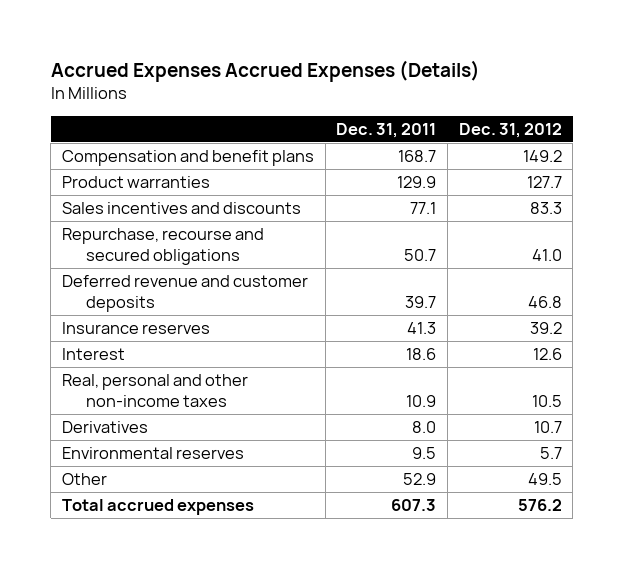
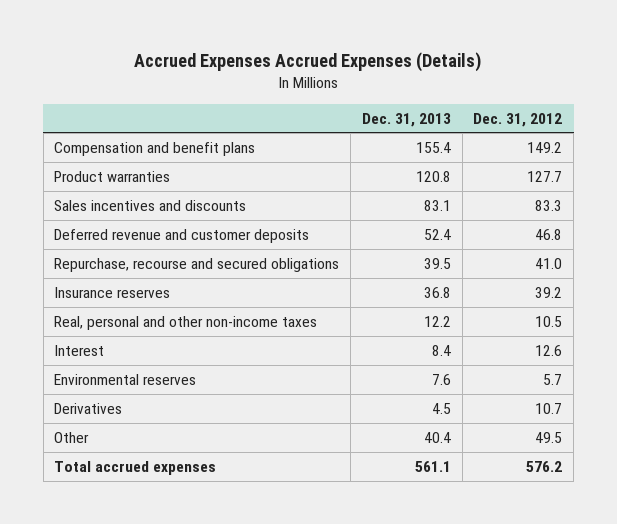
- | Dec. 31, 2011 | Dec. 31, 2012
+ | Dec. 31, 2013 | Dec. 31, 2012
moved down: Repurchase, recourse and secured obligations | 39.5 | 41.0
moved down: Interest | 8.4 | 12.6
moved down: Derivatives | 4.5 | 10.7

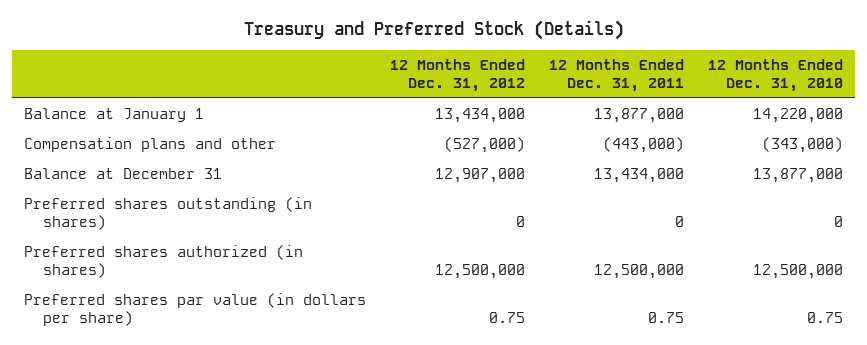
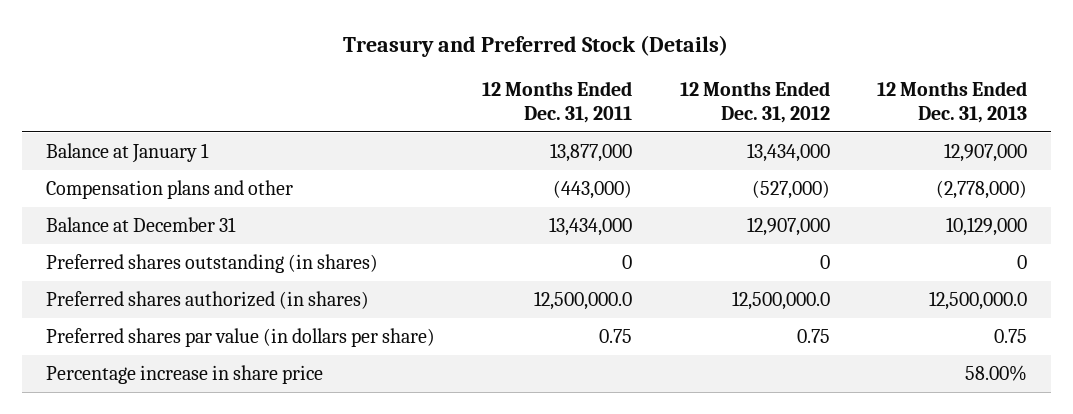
- | 12 Months Ended Dec. 31, 2012 | 12 Months Ended Dec. 31, 2011 | 12 Months Ended Dec. 31, 2010
+ | 12 Months Ended Dec. 31, 2011 | 12 Months Ended Dec. 31, 2012 | 12 Months Ended Dec. 31, 2013
- Preferred shares authorized (in shares) | 12,500,000 | 12,500,000 | 12,500,000
+ Preferred shares authorized (in shares) | 12,500,000.0 | 12,500,000.0 | 12,500,000.0
+ Percentage increase in share price | | | 58.00%

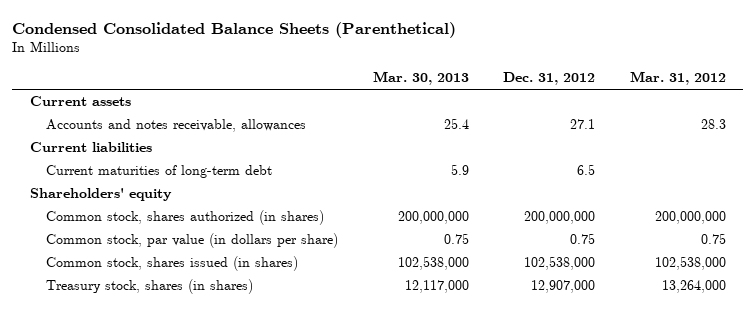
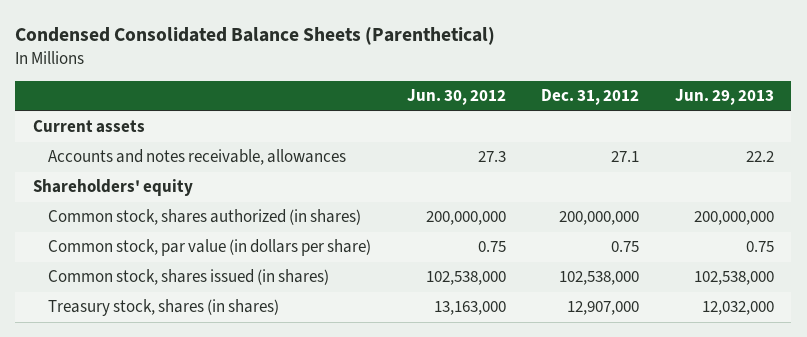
- | Mar. 30, 2013 | Dec. 31, 2012 | Mar. 31, 2012
+ | Jun. 30, 2012 | Dec. 31, 2012 | Jun. 29, 2013
- Current liabilities
- Current maturities of long-term debt | 5.9 | 6.5 |

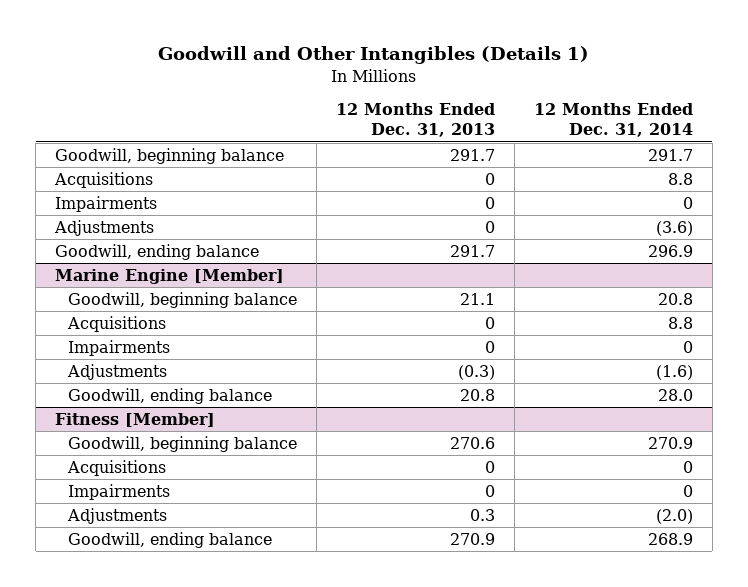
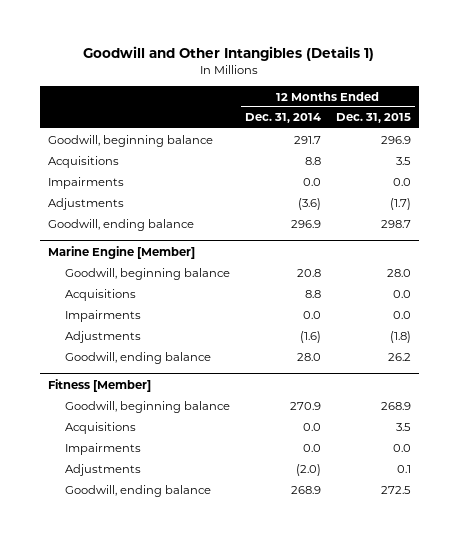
- | 12 Months Ended Dec. 31, 2013 | 12 Months Ended Dec. 31, 2014
+ | 12 Months Ended Dec. 31, 2014 | 12 Months Ended Dec. 31, 2015
- Impairments | 0 | 0
+ Impairments | 0.0 | 0.0
@ Marine Engine [Member]
- Impairments | 0 | 0
+ Impairments | 0.0 | 0.0
@ Fitness [Member]
- Acquisitions | 0 | 0
- Impairments | 0 | 0
+ Acquisitions | 0.0 | 3.5
+ Impairments | 0.0 | 0.0

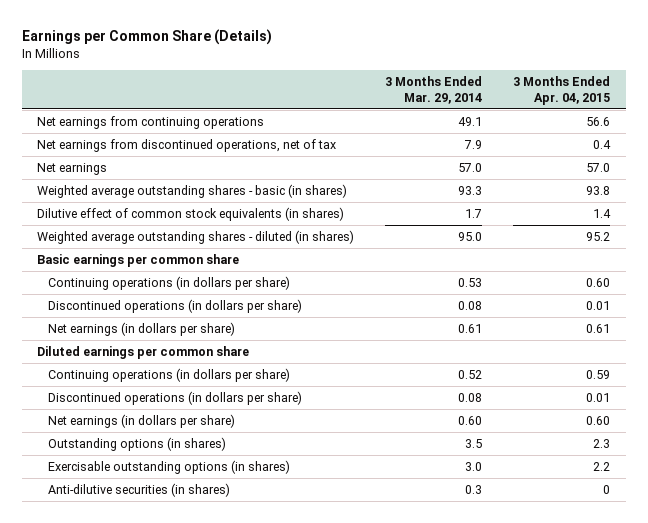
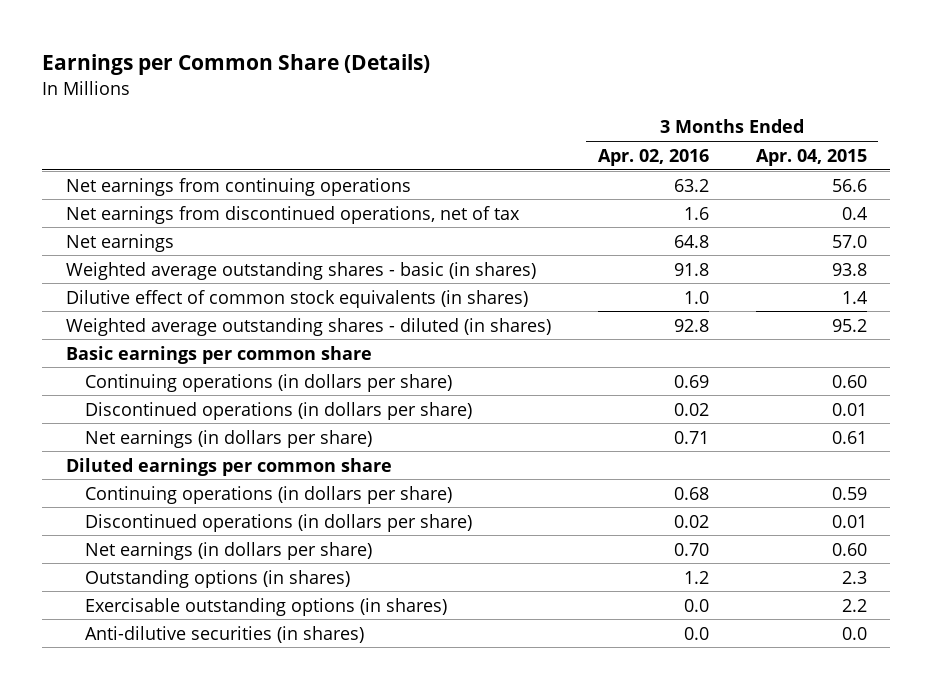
- | 3 Months Ended Mar. 29, 2014 | 3 Months Ended Apr. 04, 2015
+ | 3 Months Ended Apr. 02, 2016 | 3 Months Ended Apr. 04, 2015
- Anti-dilutive securities (in shares) | 0.3 | 0
+ Anti-dilutive securities (in shares) | 0.0 | 0.0

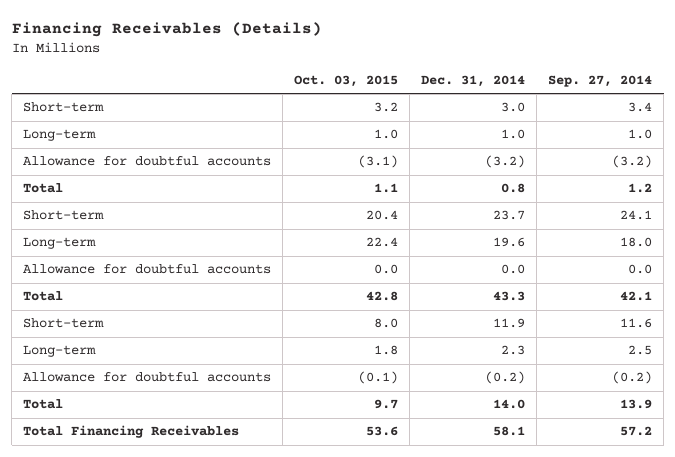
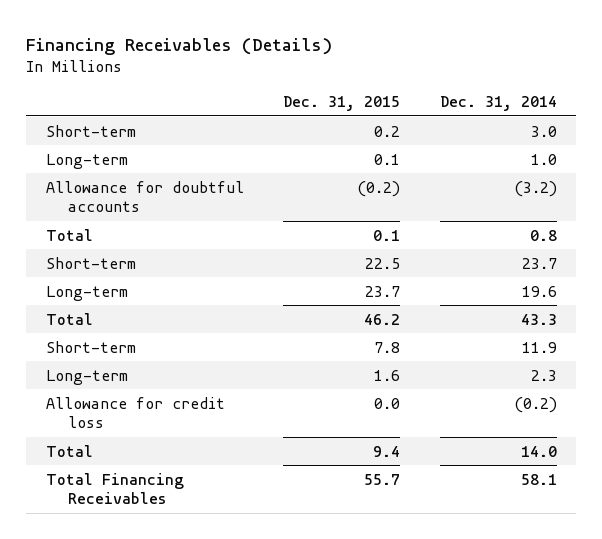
- | Oct. 03, 2015 | Dec. 31, 2014 | Sep. 27, 2014
+ | Dec. 31, 2015 | Dec. 31, 2014
- Allowance for doubtful accounts | 0.0 | 0.0 | 0.0
- Allowance for doubtful accounts | (0.1) | (0.2) | (0.2)
+ Allowance for credit loss | 0.0 | (0.2)

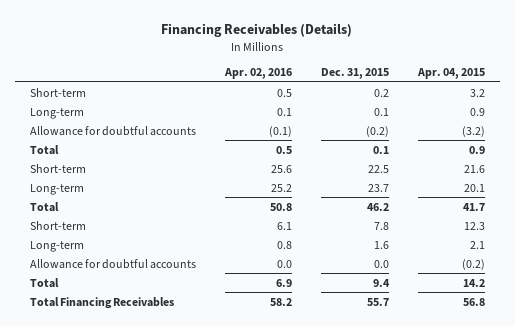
- | Dec. 31, 2015 | Dec. 31, 2014
+ | Apr. 02, 2016 | Dec. 31, 2015 | Apr. 04, 2015
- Allowance for credit loss | 0.0 | (0.2)
+ Allowance for doubtful accounts | 0.0 | 0.0 | (0.2)

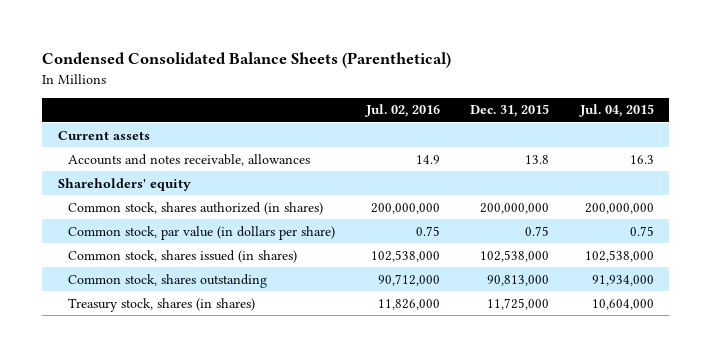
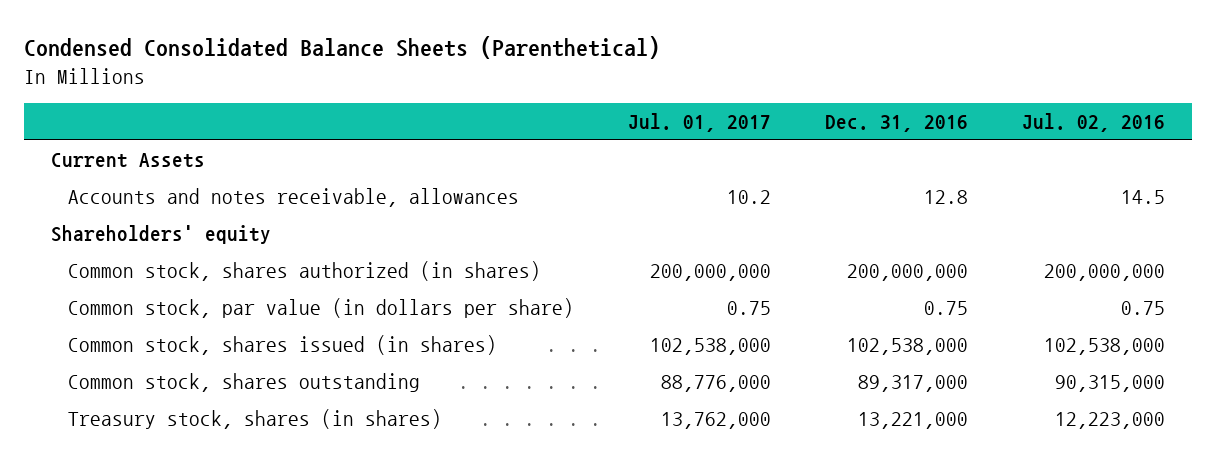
- | Jul. 02, 2016 | Dec. 31, 2015 | Jul. 04, 2015
+ | Jul. 01, 2017 | Dec. 31, 2016 | Jul. 02, 2016
- Current assets
- Accounts and notes receivable, allowances | 14.9 | 13.8 | 16.3
+ Current Assets
+ Accounts and notes receivable, allowances | 10.2 | 12.8 | 14.5
- Common stock, shares outstanding | 90,712,000 | 90,813,000 | 91,934,000
- Treasury stock, shares (in shares) | 11,826,000 | 11,725,000 | 10,604,000
+ Common stock, shares outstanding | 88,776,000 | 89,317,000 | 90,315,000
+ Treasury stock, shares (in shares) | 13,762,000 | 13,221,000 | 12,223,000

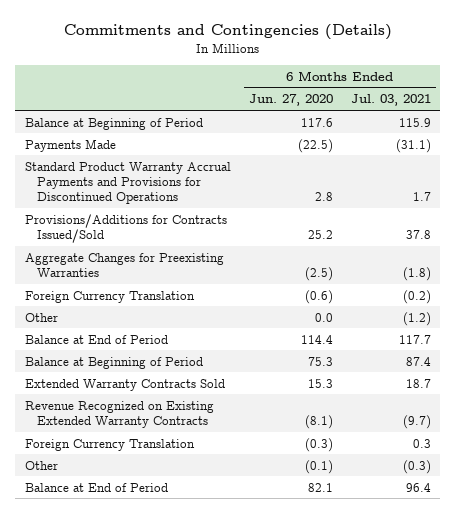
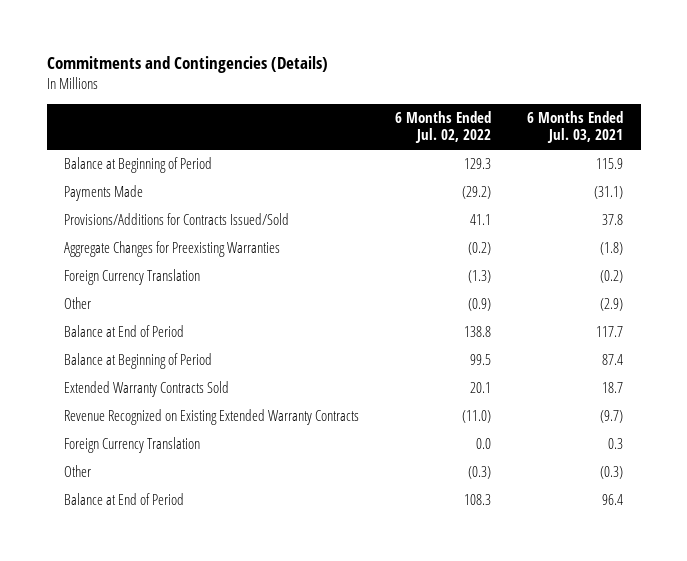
- | 6 Months Ended Jun. 27, 2020 | 6 Months Ended Jul. 03, 2021
+ | 6 Months Ended Jul. 02, 2022 | 6 Months Ended Jul. 03, 2021
- Standard Product Warranty Accrual Payments and Provisions for Discontinued Operations | 2.8 | 1.7
- Other | 0.0 | (1.2)
+ Other | (0.9) | (2.9)

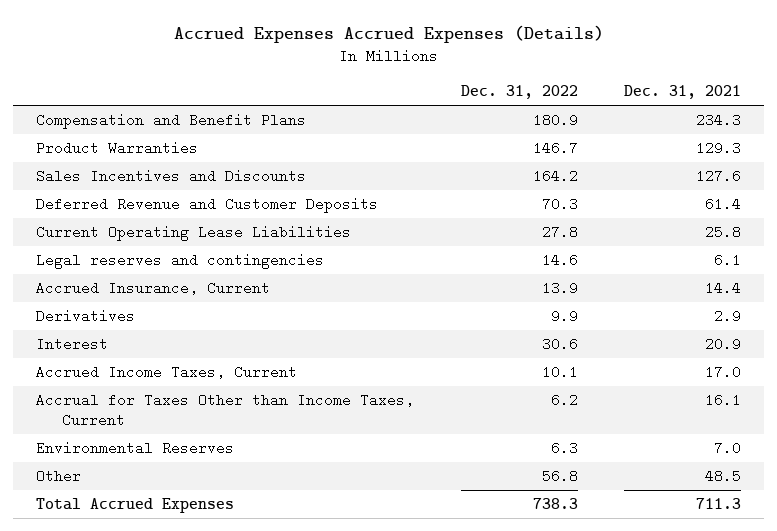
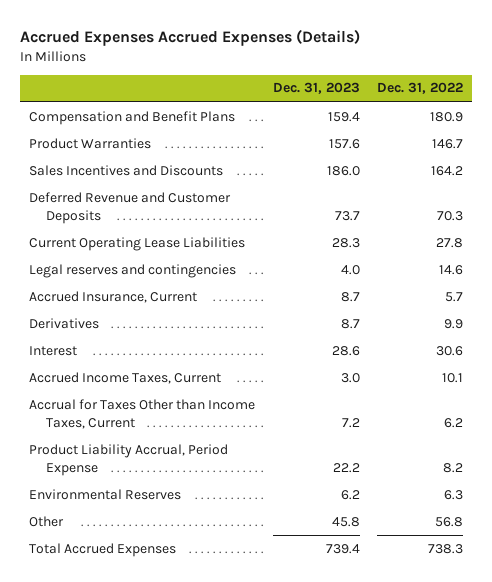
- | Dec. 31, 2022 | Dec. 31, 2021
+ | Dec. 31, 2023 | Dec. 31, 2022
- Accrued Insurance, Current | 13.9 | 14.4
+ Accrued Insurance, Current | 8.7 | 5.7
+ Product Liability Accrual, Period Expense | 22.2 | 8.2

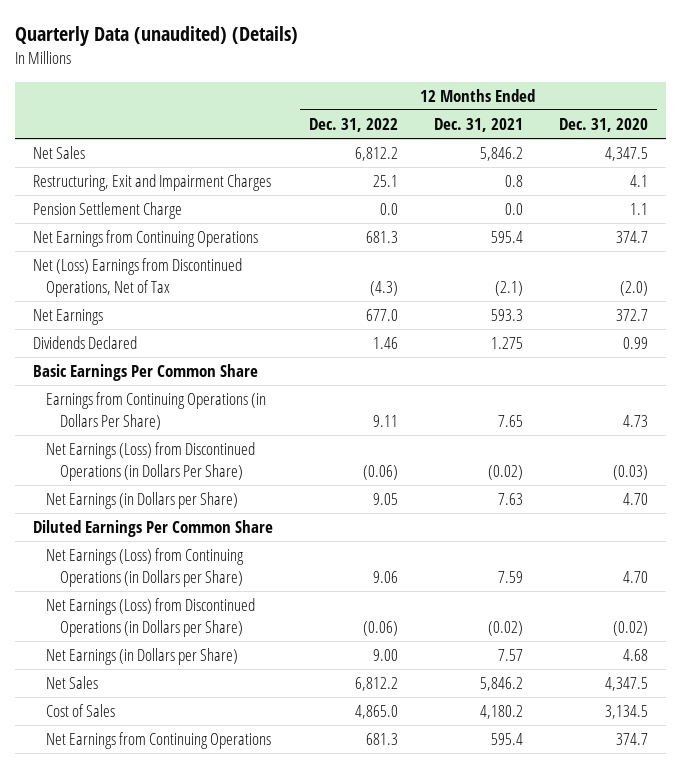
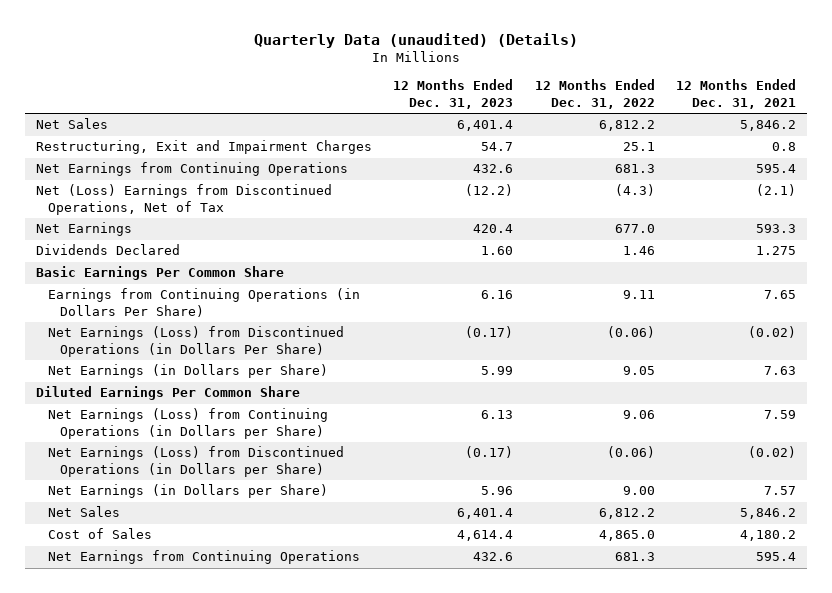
- | 12 Months Ended Dec. 31, 2022 | 12 Months Ended Dec. 31, 2021 | 12 Months Ended Dec. 31, 2020
+ | 12 Months Ended Dec. 31, 2023 | 12 Months Ended Dec. 31, 2022 | 12 Months Ended Dec. 31, 2021
- Pension Settlement Charge | 0.0 | 0.0 | 1.1

